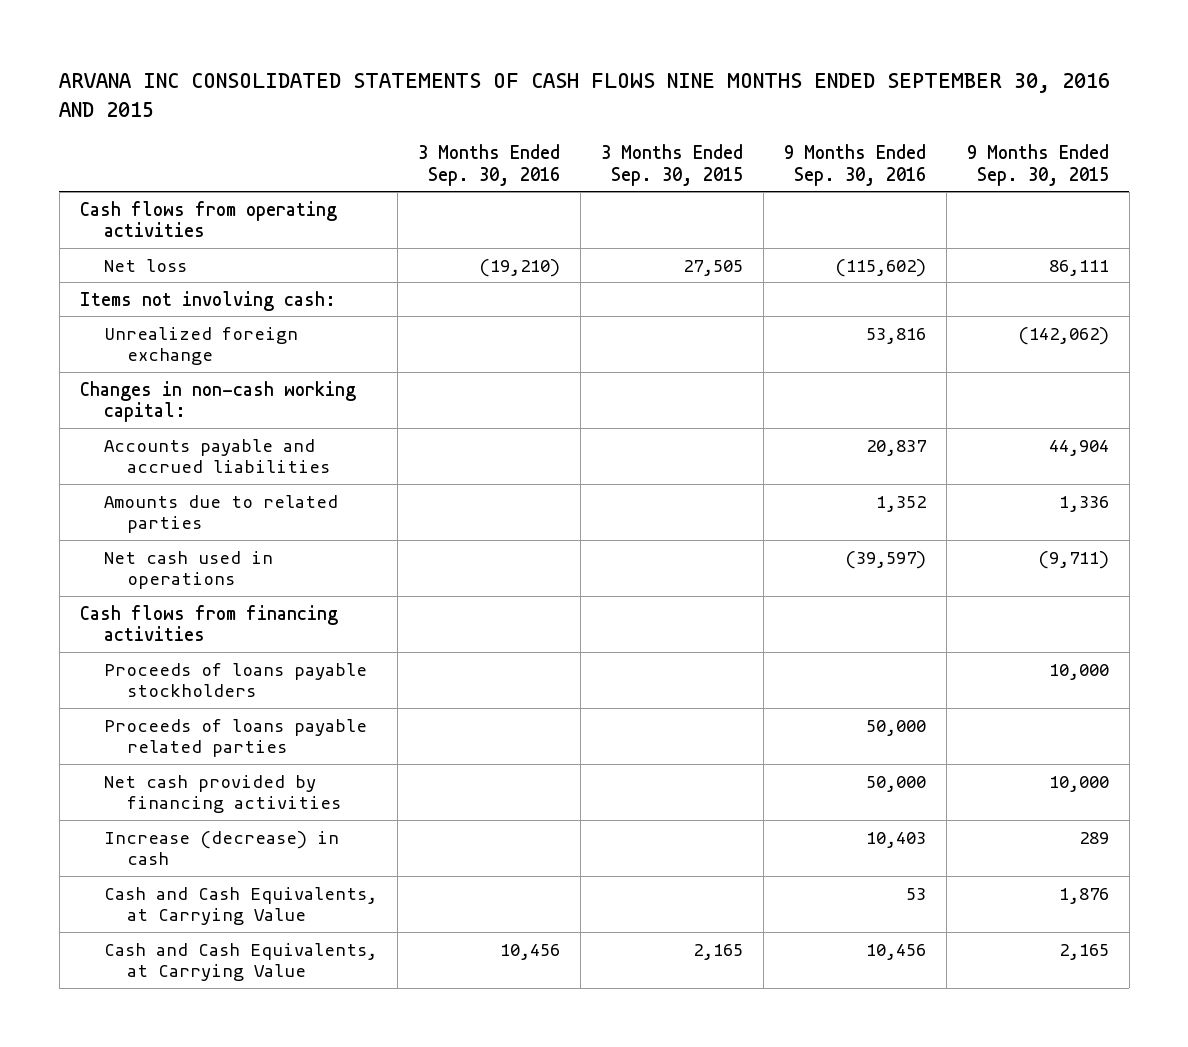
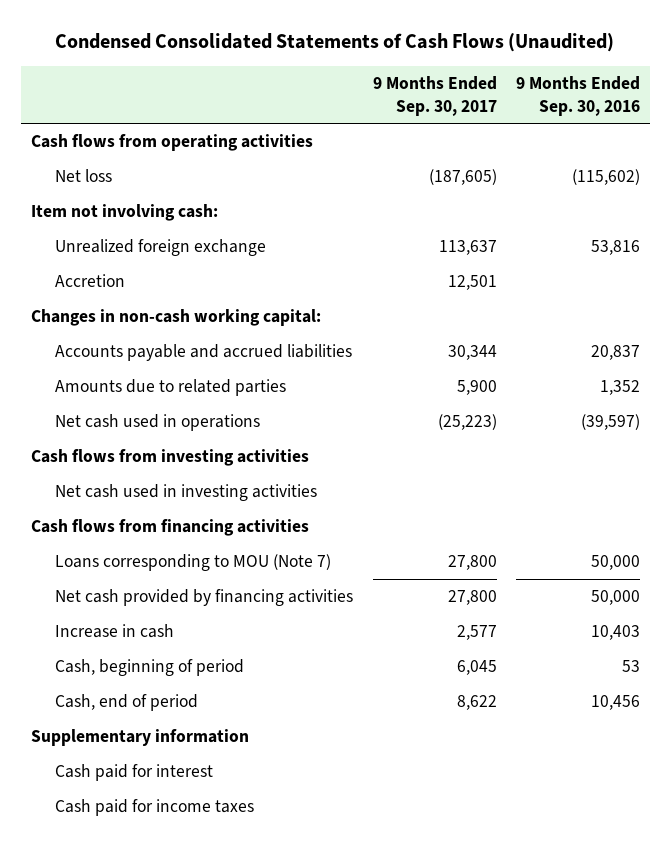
- ARVANA INC CONSOLIDATED STATEMENTS OF CASH FLOWS NINE MONTHS ENDED SEPTEMBER 30, 2016 AND 2015
+ Condensed Consolidated Statements of Cash Flows (Unaudited)
- | 3 Months Ended Sep. 30, 2016 | 3 Months Ended Sep. 30, 2015 | 9 Months Ended Sep. 30, 2016 | 9 Months Ended Sep. 30, 2015
+ | 9 Months Ended Sep. 30, 2017 | 9 Months Ended Sep. 30, 2016
- Items not involving cash:
+ Item not involving cash:
+ Accretion | 12,501 |
+ Cash flows from investing activities
+ Net cash used in investing activities
- Proceeds of loans payable stockholders | | | | 10,000
- Proceeds of loans payable related parties | | | 50,000 |
+ Loans corresponding to MOU (Note 7) | 27,800 | 50,000
- Increase (decrease) in cash | | | 10,403 | 289
- Cash and Cash Equivalents, at Carrying Value | | | 53 | 1,876
- Cash and Cash Equivalents, at Carrying Value | 10,456 | 2,165 | 10,456 | 2,165
+ Increase in cash | 2,577 | 10,403
+ Cash, beginning of period | 6,045 | 53
+ Cash, end of period | 8,622 | 10,456
+ Supplementary information
+ Cash paid for interest
+ Cash paid for income taxes

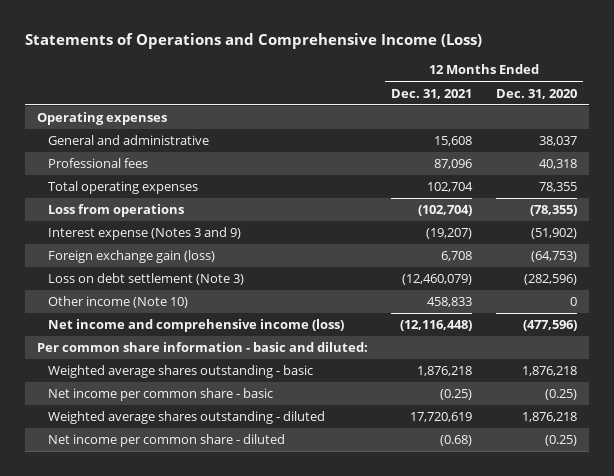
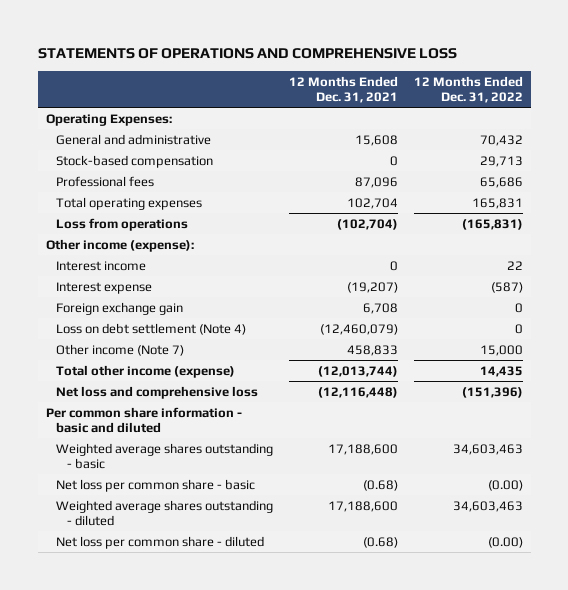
- Statements of Operations and Comprehensive Income (Loss)
+ STATEMENTS OF OPERATIONS AND COMPREHENSIVE LOSS
- | 12 Months Ended Dec. 31, 2021 | 12 Months Ended Dec. 31, 2020
+ | 12 Months Ended Dec. 31, 2021 | 12 Months Ended Dec. 31, 2022
- Operating expenses
+ Operating Expenses:
+ Stock-based compensation | 0 | 29,713
- Interest expense (Notes 3 and 9) | (19,207) | (51,902)
- Foreign exchange gain (loss) | 6,708 | (64,753)
- Loss on debt settlement (Note 3) | (12,460,079) | (282,596)
- Other income (Note 10) | 458,833 | 0
- Net income and comprehensive income (loss) | (12,116,448) | (477,596)
- Per common share information - basic and diluted:
- Weighted average shares outstanding - basic | 1,876,218 | 1,876,218
- Net income per common share - basic | (0.25) | (0.25)
- Weighted average shares outstanding - diluted | 17,720,619 | 1,876,218
- Net income per common share - diluted | (0.68) | (0.25)
+ Other income (expense):
+ Interest income | 0 | 22
+ Interest expense | (19,207) | (587)
+ Foreign exchange gain | 6,708 | 0
+ Loss on debt settlement (Note 4) | (12,460,079) | 0
+ Other income (Note 7) | 458,833 | 15,000
+ Total other income (expense) | (12,013,744) | 14,435
+ Net loss and comprehensive loss | (12,116,448) | (151,396)
+ Per common share information - basic and diluted
+ Weighted average shares outstanding - basic | 17,188,600 | 34,603,463
+ Net loss per common share - basic | (0.68) | (0.00)
+ Weighted average shares outstanding - diluted | 17,188,600 | 34,603,463
+ Net loss per common share - diluted | (0.68) | (0.00)

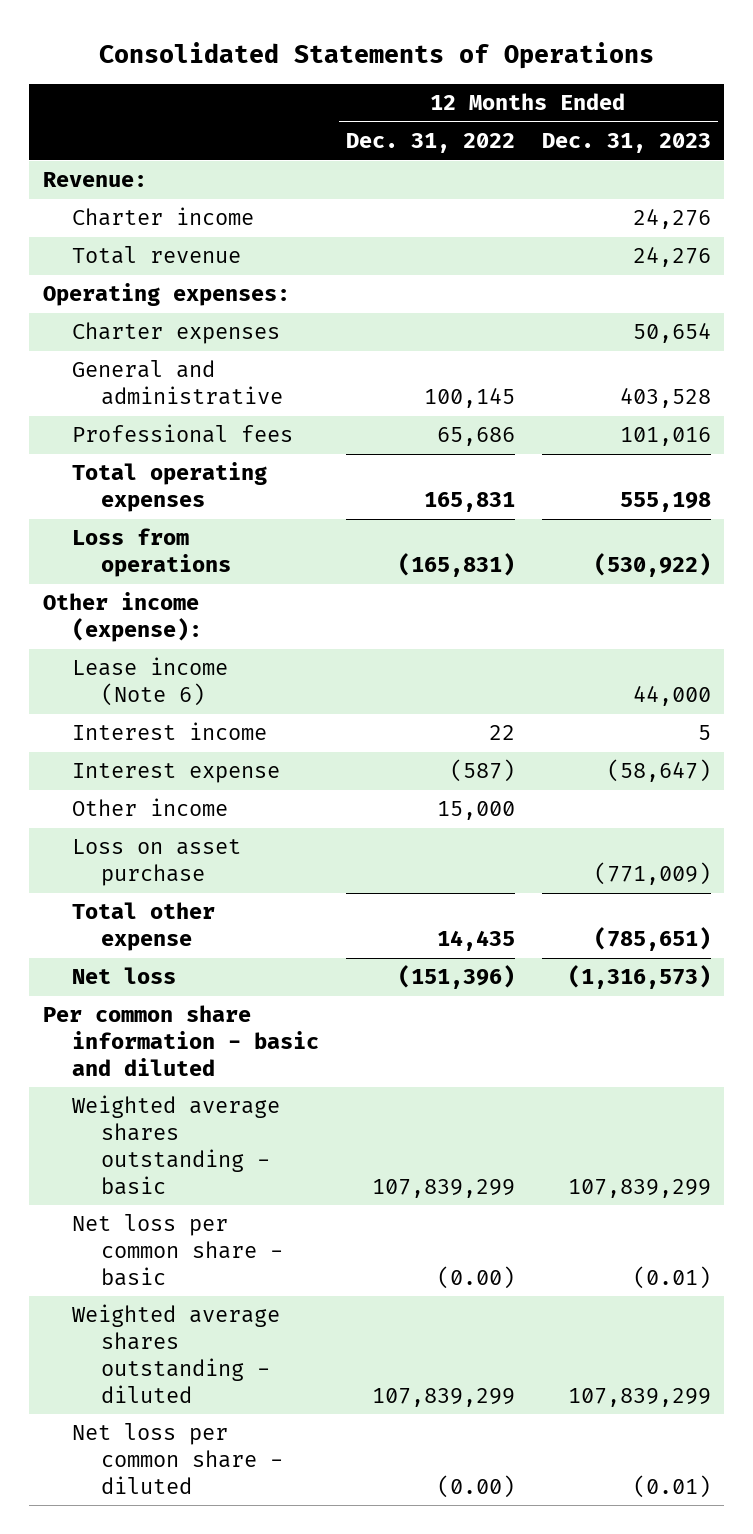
- STATEMENTS OF OPERATIONS AND COMPREHENSIVE LOSS
+ Consolidated Statements of Operations
- | 12 Months Ended Dec. 31, 2021 | 12 Months Ended Dec. 31, 2022
+ | 12 Months Ended Dec. 31, 2022 | 12 Months Ended Dec. 31, 2023
- Operating Expenses:
- General and administrative | 15,608 | 70,432
- Stock-based compensation | 0 | 29,713
+ Revenue:
+ Charter income | | 24,276
+ Total revenue | | 24,276
+ Operating expenses:
+ Charter expenses | | 50,654
+ General and administrative | 100,145 | 403,528
+ Lease income (Note 6) | | 44,000
- Foreign exchange gain | 6,708 | 0
- Loss on debt settlement (Note 4) | (12,460,079) | 0
- Other income (Note 7) | 458,833 | 15,000
- Total other income (expense) | (12,013,744) | 14,435
- Net loss and comprehensive loss | (12,116,448) | (151,396)
+ Other income | 15,000 |
+ Loss on asset purchase | | (771,009)
+ Total other expense | 14,435 | (785,651)
+ Net loss | (151,396) | (1,316,573)
- Weighted average shares outstanding - basic | 17,188,600 | 34,603,463
+ Weighted average shares outstanding - basic | 107,839,299 | 107,839,299
- Weighted average shares outstanding - diluted | 17,188,600 | 34,603,463
+ Weighted average shares outstanding - diluted | 107,839,299 | 107,839,299

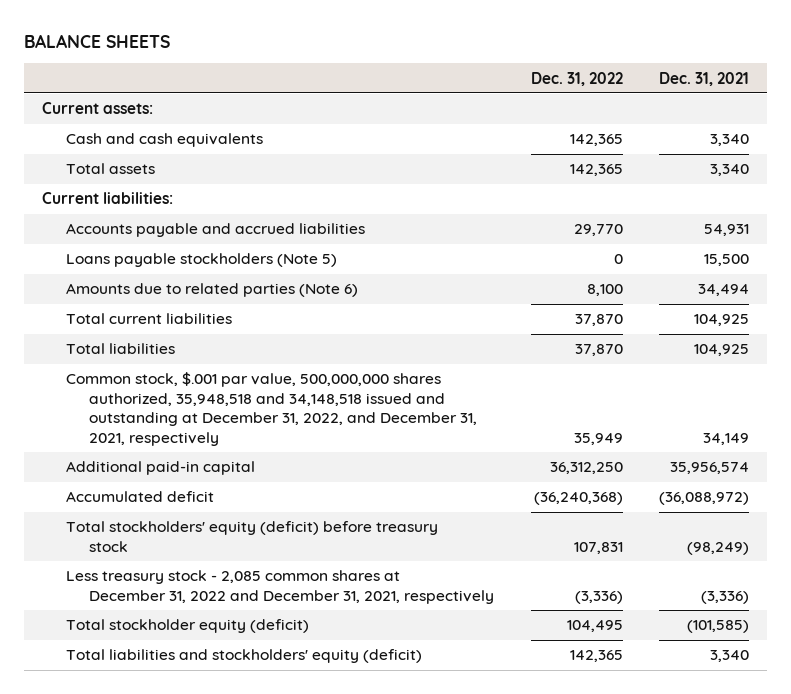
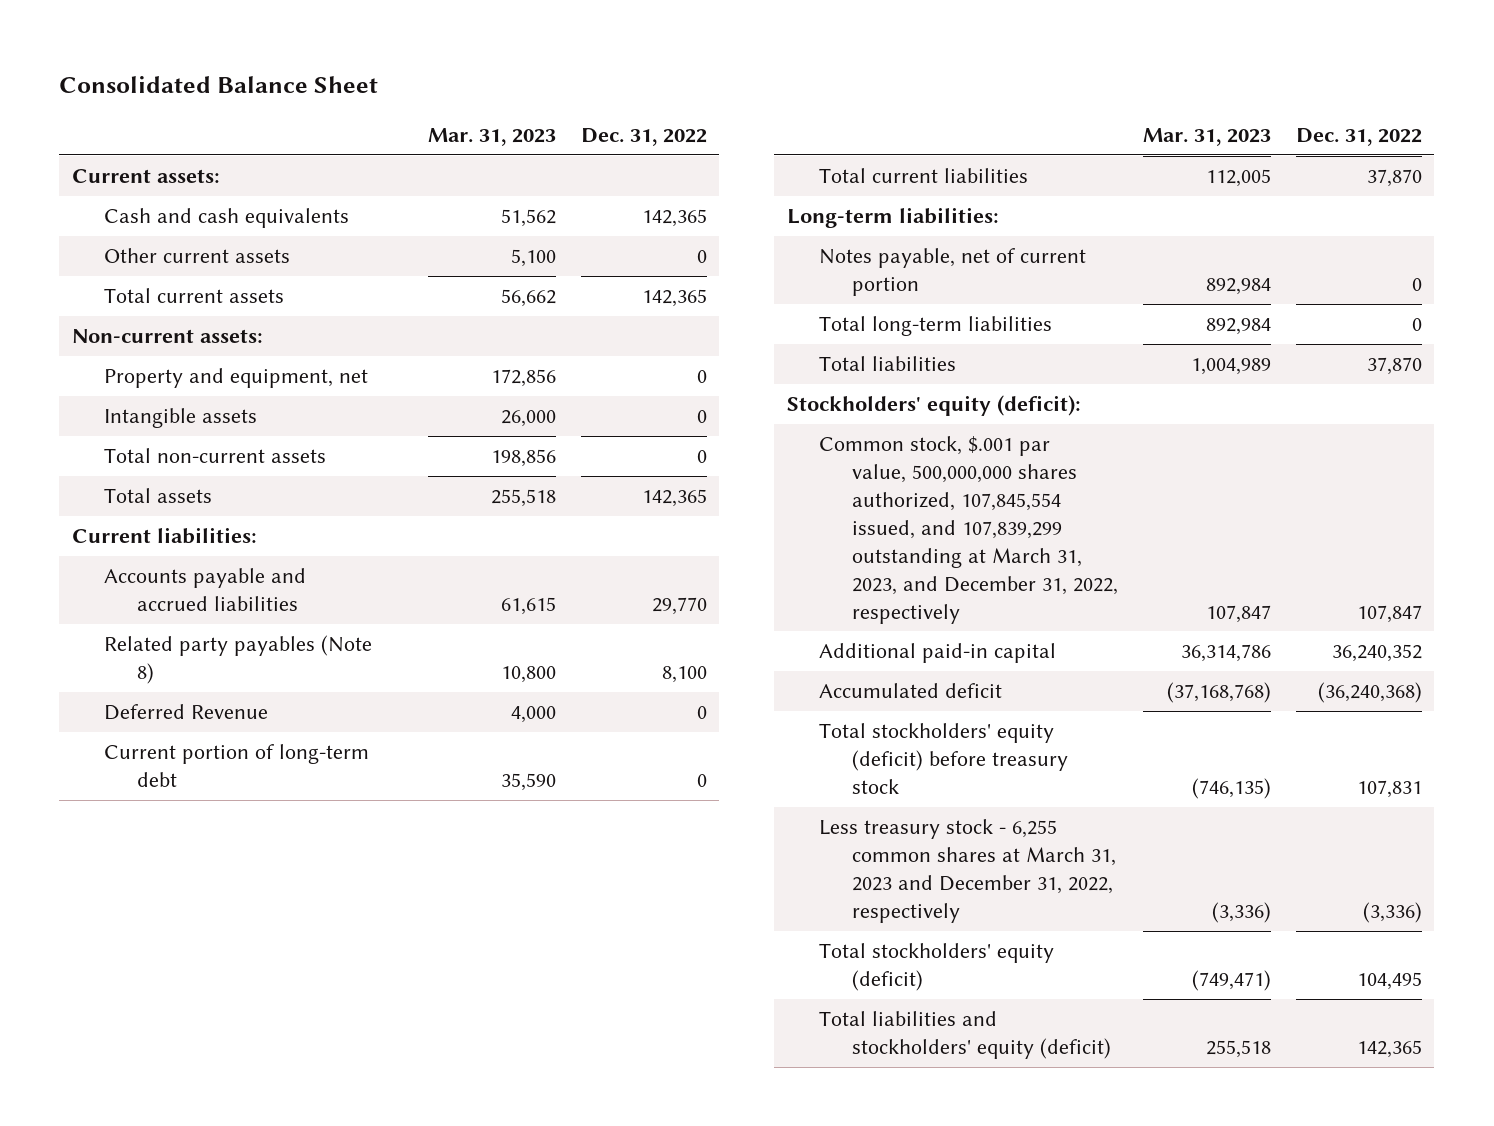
- BALANCE SHEETS
+ Consolidated Balance Sheet
- | Dec. 31, 2022 | Dec. 31, 2021
+ | Mar. 31, 2023 | Dec. 31, 2022
+ Other current assets | 5,100 | 0
+ Total current assets | 56,662 | 142,365
+ Non-current assets:
+ Property and equipment, net | 172,856 | 0
+ Intangible assets | 26,000 | 0
+ Total non-current assets | 198,856 | 0
- Loans payable stockholders (Note 5) | 0 | 15,500
- Amounts due to related parties (Note 6) | 8,100 | 34,494
+ Related party payables (Note 8) | 10,800 | 8,100
+ Deferred Revenue | 4,000 | 0
+ Current portion of long-term debt | 35,590 | 0
+ Long-term liabilities:
+ Notes payable, net of current portion | 892,984 | 0
+ Total long-term liabilities | 892,984 | 0
- Common stock, $.001 par value, 500,000,000 shares authorized, 35,948,518 and 34,148,518 issued and outstanding at December 31, 2022, and December 31, 2021, respectively | 35,949 | 34,149
- Additional paid-in capital | 36,312,250 | 35,956,574
+ Stockholders' equity (deficit):
+ Common stock, $.001 par value, 500,000,000 shares authorized, 107,845,554 issued, and 107,839,299 outstanding at March 31, 2023, and December 31, 2022, respectively | 107,847 | 107,847
+ Additional paid-in capital | 36,314,786 | 36,240,352
- Less treasury stock - 2,085 common shares at December 31, 2022 and December 31, 2021, respectively | (3,336) | (3,336)
- Total stockholder equity (deficit) | 104,495 | (101,585)
+ Less treasury stock - 6,255 common shares at March 31, 2023 and December 31, 2022, respectively | (3,336) | (3,336)
+ Total stockholders' equity (deficit) | (749,471) | 104,495

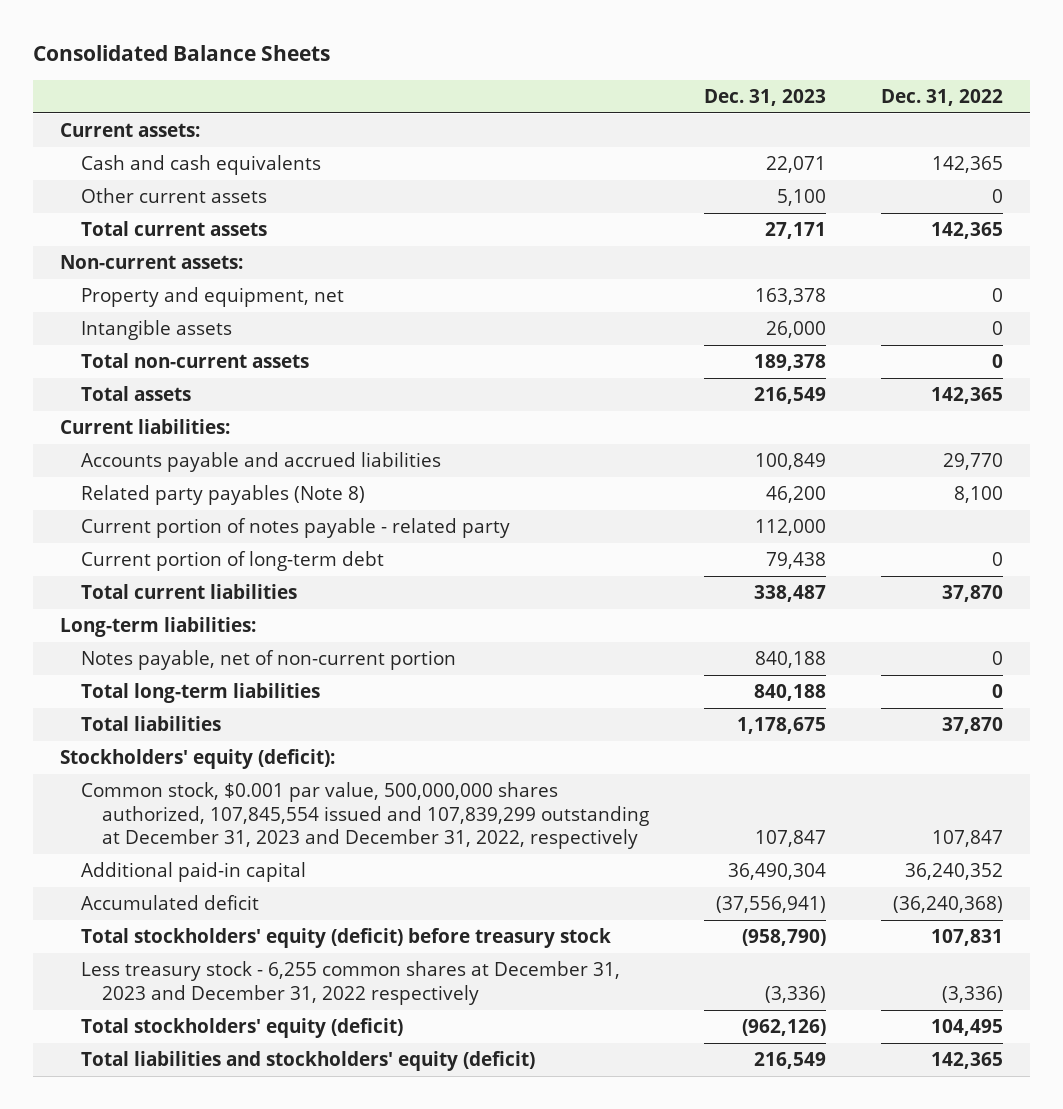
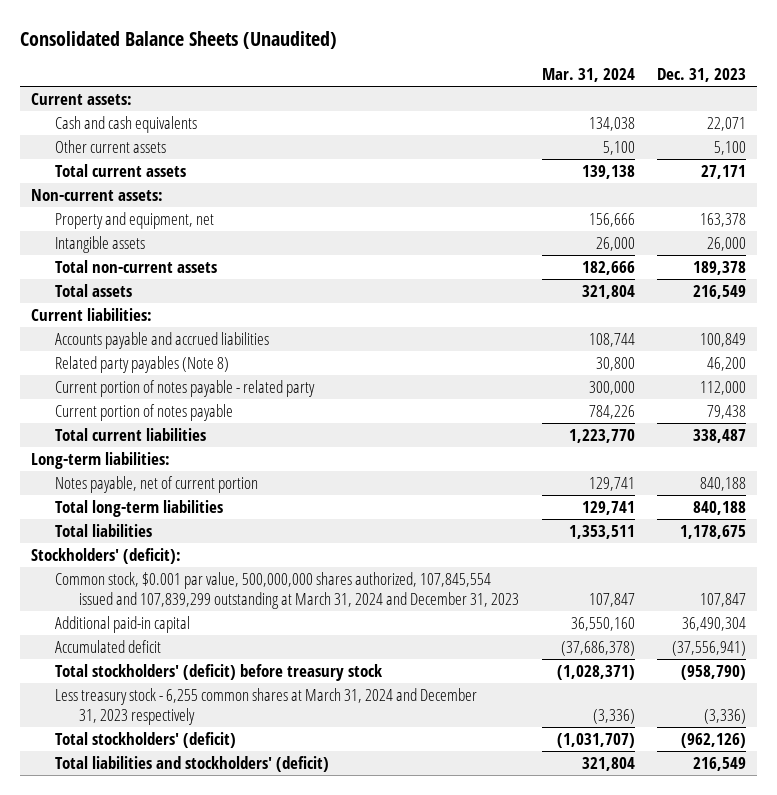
- Consolidated Balance Sheets
+ Consolidated Balance Sheets (Unaudited)
- | Dec. 31, 2023 | Dec. 31, 2022
+ | Mar. 31, 2024 | Dec. 31, 2023
- Current portion of long-term debt | 79,438 | 0
+ Current portion of notes payable | 784,226 | 79,438
- Notes payable, net of non-current portion | 840,188 | 0
+ Notes payable, net of current portion | 129,741 | 840,188
- Stockholders' equity (deficit):
- Common stock, $0.001 par value, 500,000,000 shares authorized, 107,845,554 issued and 107,839,299 outstanding at December 31, 2023 and December 31, 2022, respectively | 107,847 | 107,847
+ Stockholders' (deficit):
+ Common stock, $0.001 par value, 500,000,000 shares authorized, 107,845,554 issued and 107,839,299 outstanding at March 31, 2024 and December 31, 2023 | 107,847 | 107,847
- Total stockholders' equity (deficit) before treasury stock | (958,790) | 107,831
- Less treasury stock - 6,255 common shares at December 31, 2023 and December 31, 2022 respectively | (3,336) | (3,336)
- Total stockholders' equity (deficit) | (962,126) | 104,495
- Total liabilities and stockholders' equity (deficit) | 216,549 | 142,365
+ Total stockholders' (deficit) before treasury stock | (1,028,371) | (958,790)
+ Less treasury stock - 6,255 common shares at March 31, 2024 and December 31, 2023 respectively | (3,336) | (3,336)
+ Total stockholders' (deficit) | (1,031,707) | (962,126)
+ Total liabilities and stockholders' (deficit) | 321,804 | 216,549

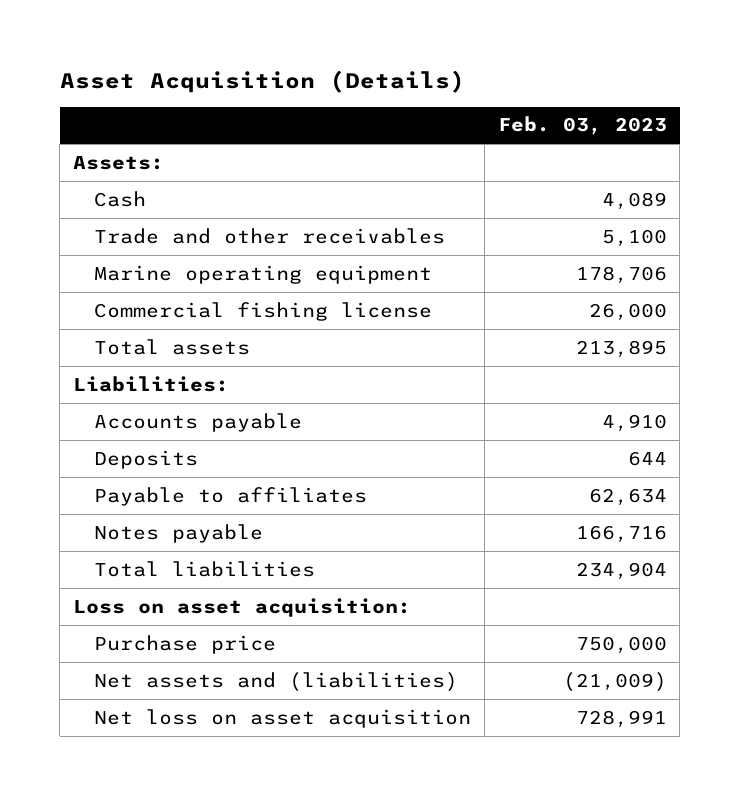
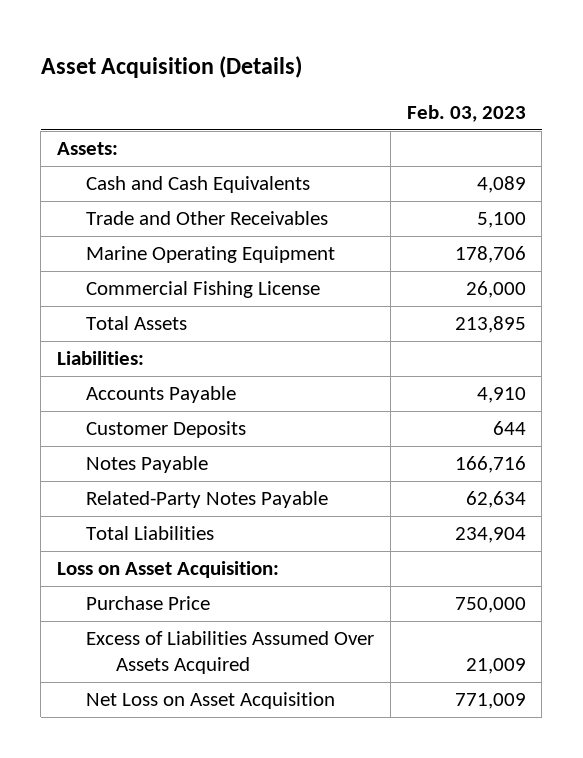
- Cash | 4,089
- Trade and other receivables | 5,100
- Marine operating equipment | 178,706
- Commercial fishing license | 26,000
- Total assets | 213,895
+ Cash and Cash Equivalents | 4,089
+ Trade and Other Receivables | 5,100
+ Marine Operating Equipment | 178,706
+ Commercial Fishing License | 26,000
+ Total Assets | 213,895
- Accounts payable | 4,910
- Deposits | 644
- Payable to affiliates | 62,634
- Notes payable | 166,716
- Total liabilities | 234,904
- Loss on asset acquisition:
- Purchase price | 750,000
- Net assets and (liabilities) | (21,009)
- Net loss on asset acquisition | 728,991
+ Accounts Payable | 4,910
+ Customer Deposits | 644
+ Notes Payable | 166,716
+ Related-Party Notes Payable | 62,634
+ Total Liabilities | 234,904
+ Loss on Asset Acquisition:
+ Purchase Price | 750,000
+ Excess of Liabilities Assumed Over Assets Acquired | 21,009
+ Net Loss on Asset Acquisition | 771,009

